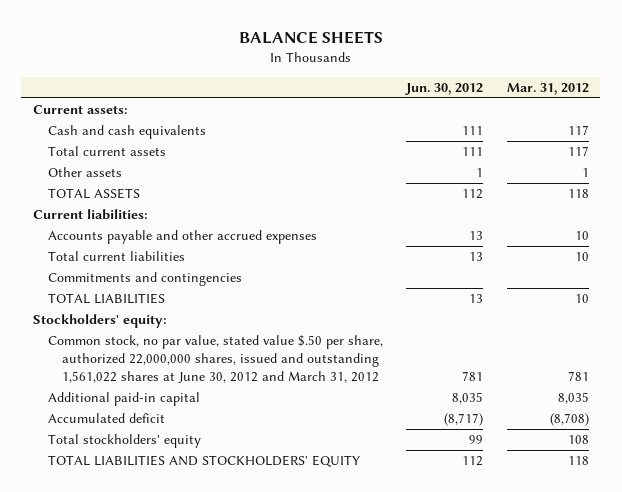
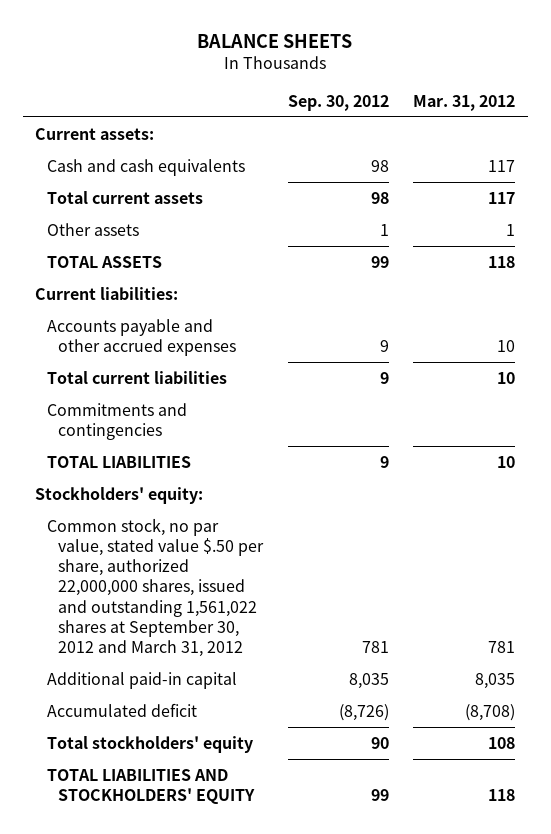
- | Jun. 30, 2012 | Mar. 31, 2012
+ | Sep. 30, 2012 | Mar. 31, 2012
- Common stock, no par value, stated value $.50 per share, authorized 22,000,000 shares, issued and outstanding 1,561,022 shares at June 30, 2012 and March 31, 2012 | 781 | 781
+ Common stock, no par value, stated value $.50 per share, authorized 22,000,000 shares, issued and outstanding 1,561,022 shares at September 30, 2012 and March 31, 2012 | 781 | 781

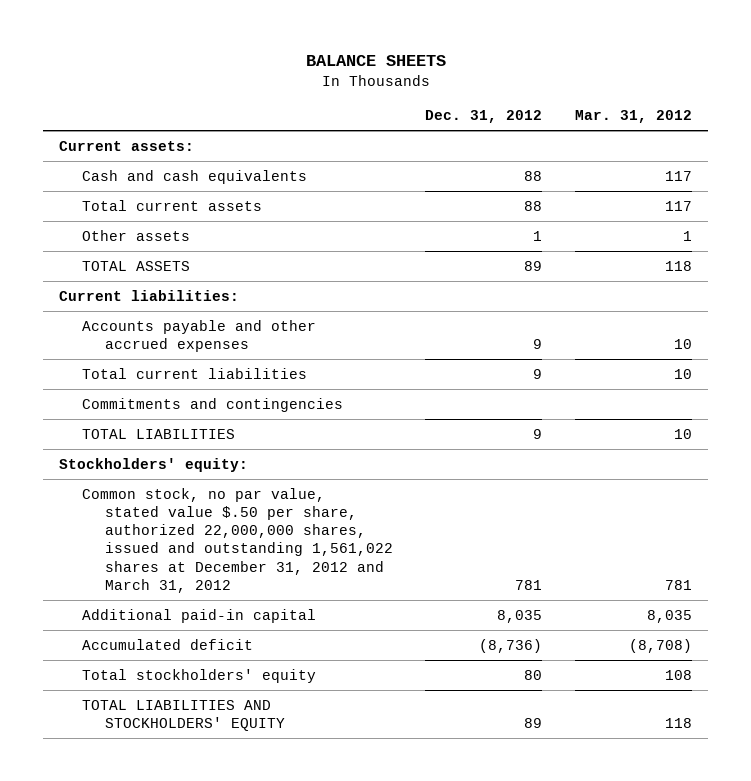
- | Sep. 30, 2012 | Mar. 31, 2012
+ | Dec. 31, 2012 | Mar. 31, 2012
- Common stock, no par value, stated value $.50 per share, authorized 22,000,000 shares, issued and outstanding 1,561,022 shares at September 30, 2012 and March 31, 2012 | 781 | 781
+ Common stock, no par value, stated value $.50 per share, authorized 22,000,000 shares, issued and outstanding 1,561,022 shares at December 31, 2012 and March 31, 2012 | 781 | 781

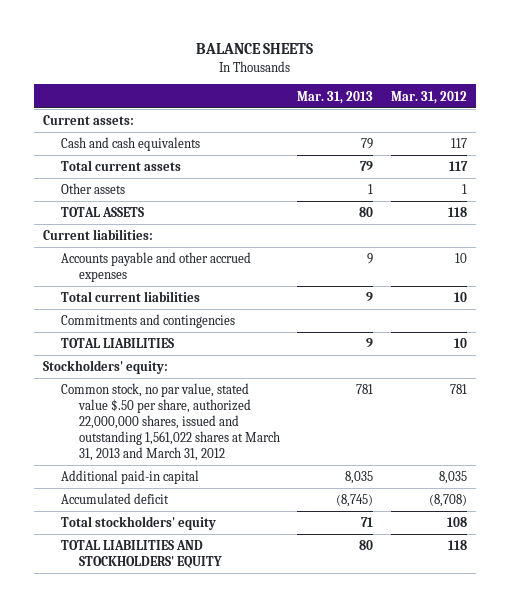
- | Dec. 31, 2012 | Mar. 31, 2012
+ | Mar. 31, 2013 | Mar. 31, 2012
- Common stock, no par value, stated value $.50 per share, authorized 22,000,000 shares, issued and outstanding 1,561,022 shares at December 31, 2012 and March 31, 2012 | 781 | 781
+ Common stock, no par value, stated value $.50 per share, authorized 22,000,000 shares, issued and outstanding 1,561,022 shares at March 31, 2013 and March 31, 2012 | 781 | 781

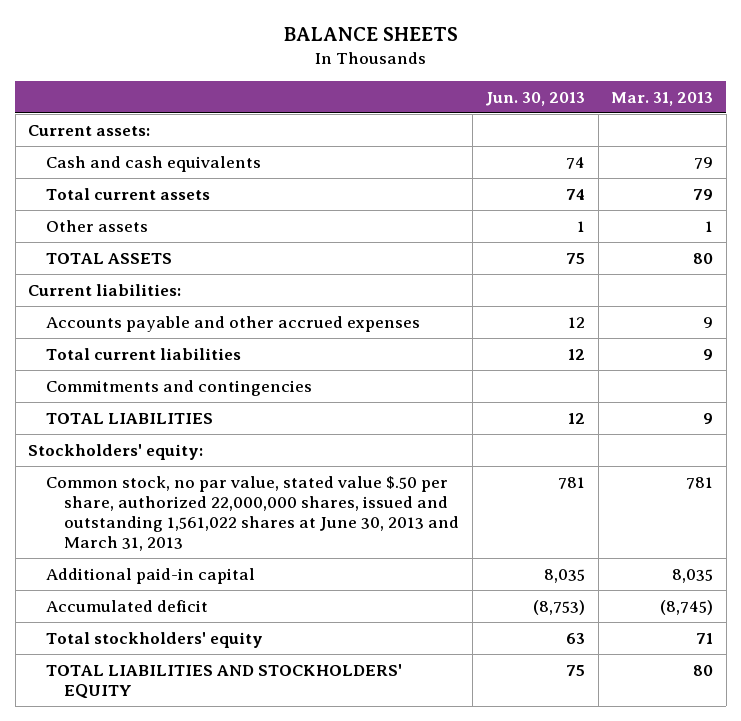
- | Mar. 31, 2013 | Mar. 31, 2012
+ | Jun. 30, 2013 | Mar. 31, 2013
- Common stock, no par value, stated value $.50 per share, authorized 22,000,000 shares, issued and outstanding 1,561,022 shares at March 31, 2013 and March 31, 2012 | 781 | 781
+ Common stock, no par value, stated value $.50 per share, authorized 22,000,000 shares, issued and outstanding 1,561,022 shares at June 30, 2013 and March 31, 2013 | 781 | 781

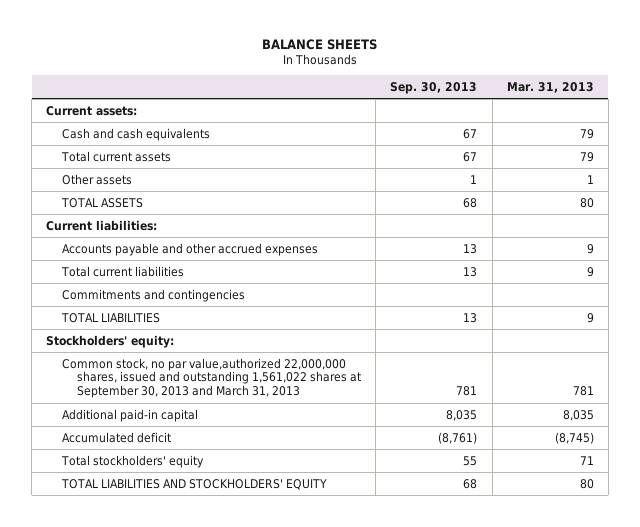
- | Jun. 30, 2013 | Mar. 31, 2013
+ | Sep. 30, 2013 | Mar. 31, 2013
- Common stock, no par value, stated value $.50 per share, authorized 22,000,000 shares, issued and outstanding 1,561,022 shares at June 30, 2013 and March 31, 2013 | 781 | 781
+ Common stock, no par value,authorized 22,000,000 shares, issued and outstanding 1,561,022 shares at September 30, 2013 and March 31, 2013 | 781 | 781

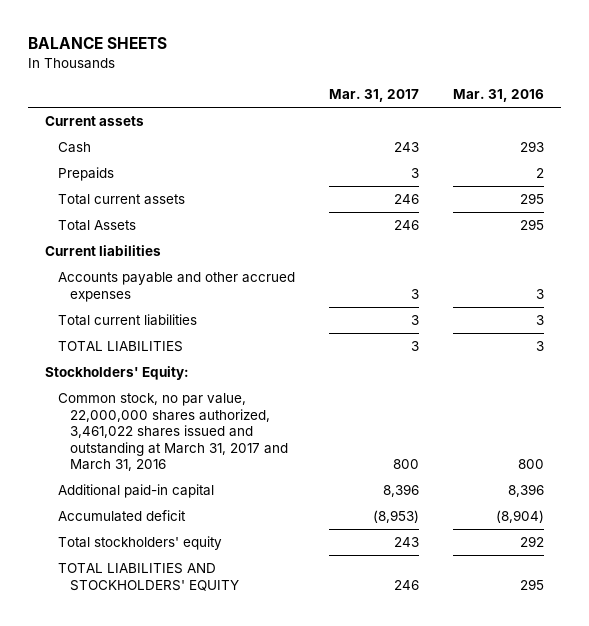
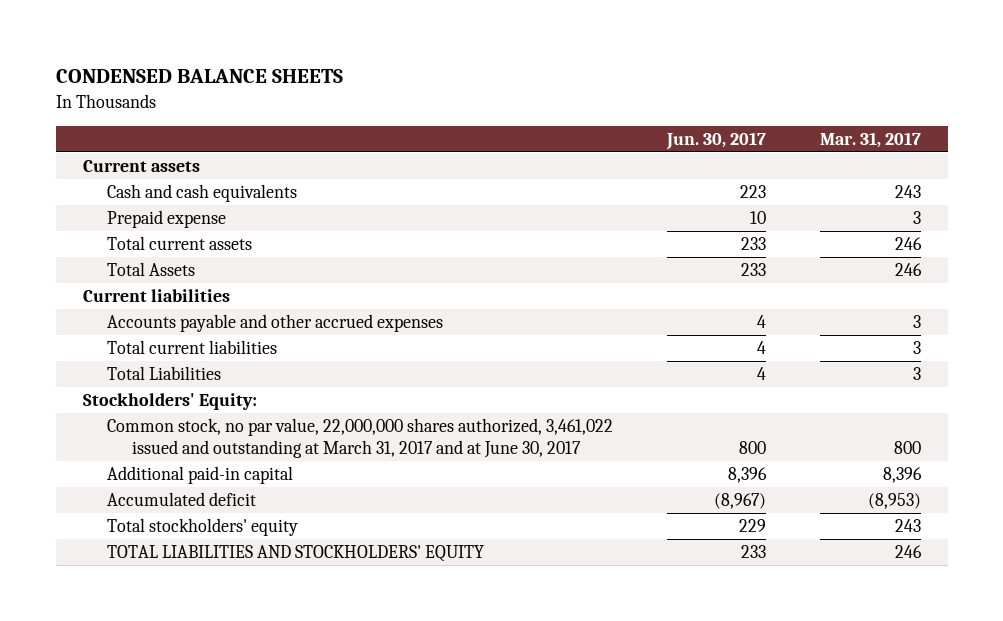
- BALANCE SHEETS
+ CONDENSED BALANCE SHEETS
- | Mar. 31, 2017 | Mar. 31, 2016
+ | Jun. 30, 2017 | Mar. 31, 2017
- Cash | 243 | 293
- Prepaids | 3 | 2
+ Cash and cash equivalents | 223 | 243
+ Prepaid expense | 10 | 3
- TOTAL LIABILITIES | 3 | 3
+ Total Liabilities | 4 | 3
- Common stock, no par value, 22,000,000 shares authorized, 3,461,022 shares issued and outstanding at March 31, 2017 and March 31, 2016 | 800 | 800
+ Common stock, no par value, 22,000,000 shares authorized, 3,461,022 issued and outstanding at March 31, 2017 and at June 30, 2017 | 800 | 800

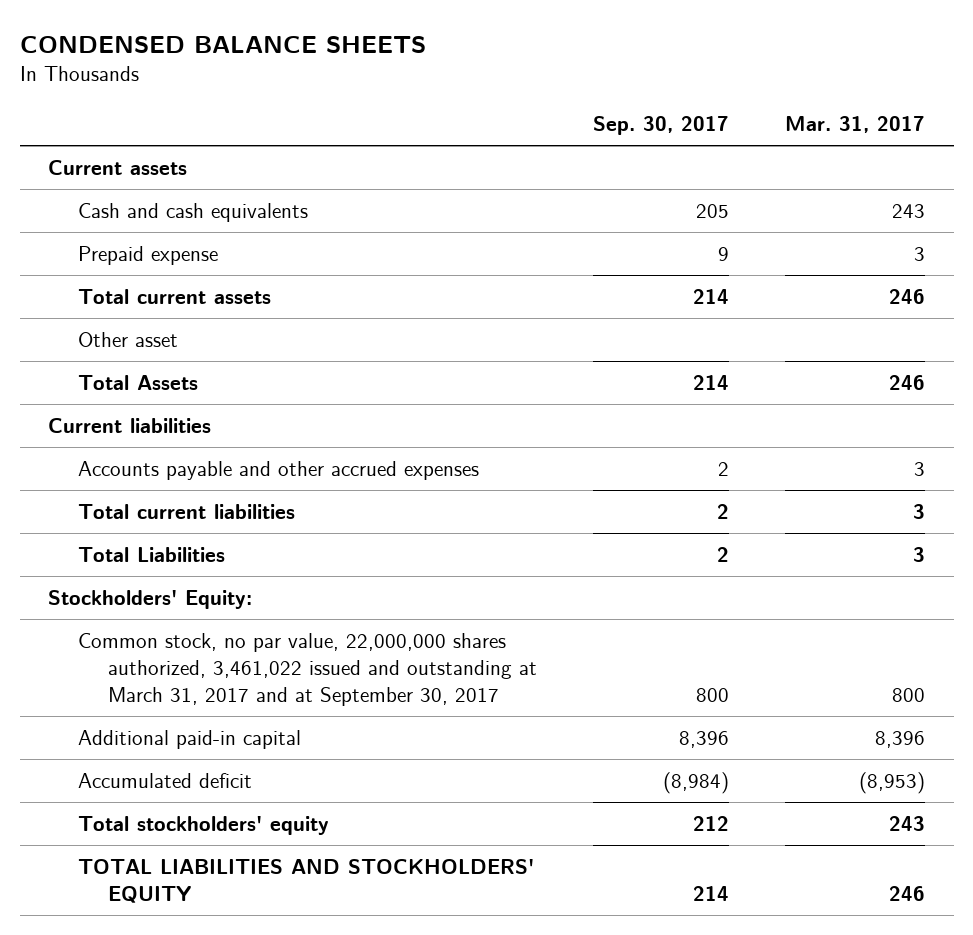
- | Jun. 30, 2017 | Mar. 31, 2017
+ | Sep. 30, 2017 | Mar. 31, 2017
+ Other asset
- Common stock, no par value, 22,000,000 shares authorized, 3,461,022 issued and outstanding at March 31, 2017 and at June 30, 2017 | 800 | 800
+ Common stock, no par value, 22,000,000 shares authorized, 3,461,022 issued and outstanding at March 31, 2017 and at September 30, 2017 | 800 | 800

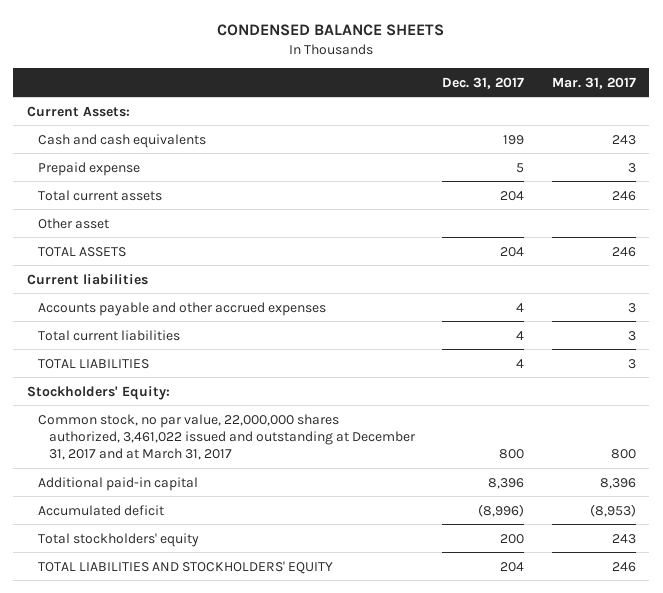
- | Sep. 30, 2017 | Mar. 31, 2017
+ | Dec. 31, 2017 | Mar. 31, 2017
- Current assets
+ Current Assets:
- Total Assets | 214 | 246
+ TOTAL ASSETS | 204 | 246
- Total Liabilities | 2 | 3
+ TOTAL LIABILITIES | 4 | 3
- Common stock, no par value, 22,000,000 shares authorized, 3,461,022 issued and outstanding at March 31, 2017 and at September 30, 2017 | 800 | 800
+ Common stock, no par value, 22,000,000 shares authorized, 3,461,022 issued and outstanding at December 31, 2017 and at March 31, 2017 | 800 | 800

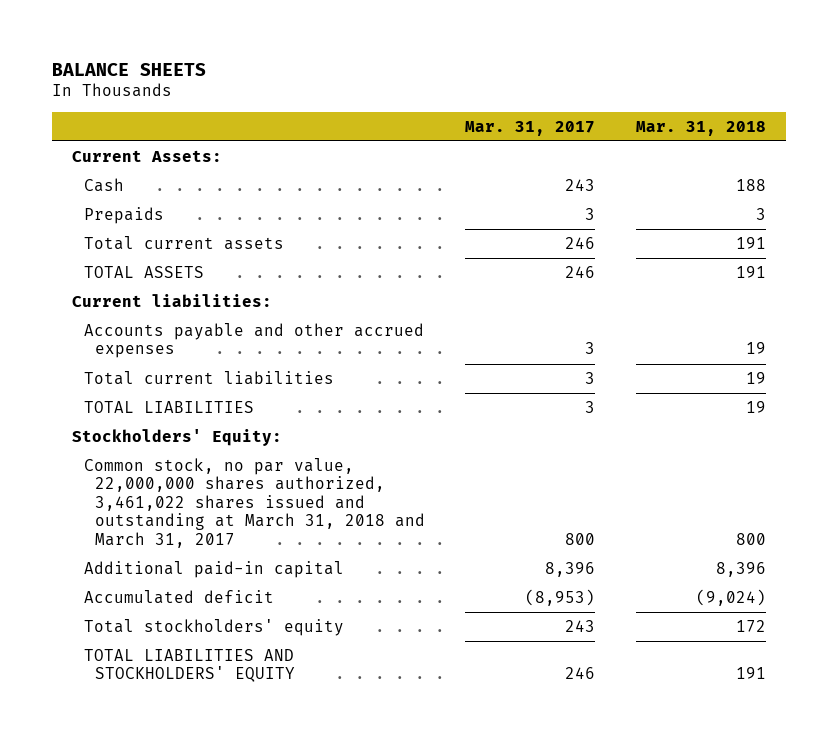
- CONDENSED BALANCE SHEETS
+ BALANCE SHEETS
- | Dec. 31, 2017 | Mar. 31, 2017
+ | Mar. 31, 2017 | Mar. 31, 2018
- Cash and cash equivalents | 199 | 243
- Prepaid expense | 5 | 3
+ Cash | 243 | 188
+ Prepaids | 3 | 3
- Other asset
- Current liabilities
+ Current liabilities:
- Common stock, no par value, 22,000,000 shares authorized, 3,461,022 issued and outstanding at December 31, 2017 and at March 31, 2017 | 800 | 800
+ Common stock, no par value, 22,000,000 shares authorized, 3,461,022 shares issued and outstanding at March 31, 2018 and March 31, 2017 | 800 | 800

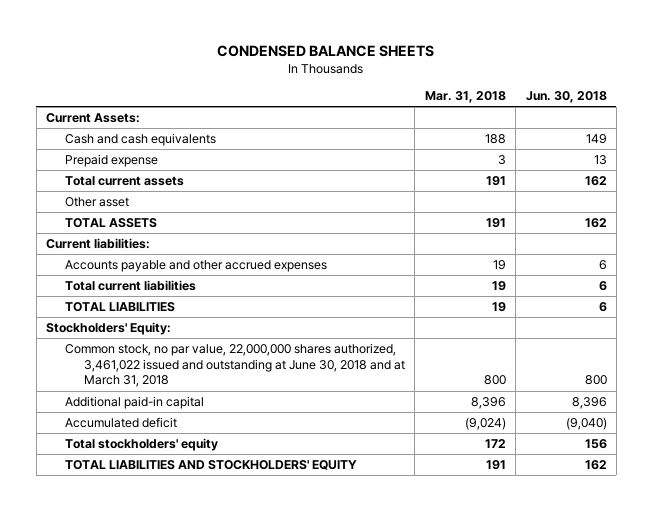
- BALANCE SHEETS
+ CONDENSED BALANCE SHEETS
- | Mar. 31, 2017 | Mar. 31, 2018
+ | Mar. 31, 2018 | Jun. 30, 2018
- Cash | 243 | 188
- Prepaids | 3 | 3
+ Cash and cash equivalents | 188 | 149
+ Prepaid expense | 3 | 13
+ Other asset
- Common stock, no par value, 22,000,000 shares authorized, 3,461,022 shares issued and outstanding at March 31, 2018 and March 31, 2017 | 800 | 800
+ Common stock, no par value, 22,000,000 shares authorized, 3,461,022 issued and outstanding at June 30, 2018 and at March 31, 2018 | 800 | 800

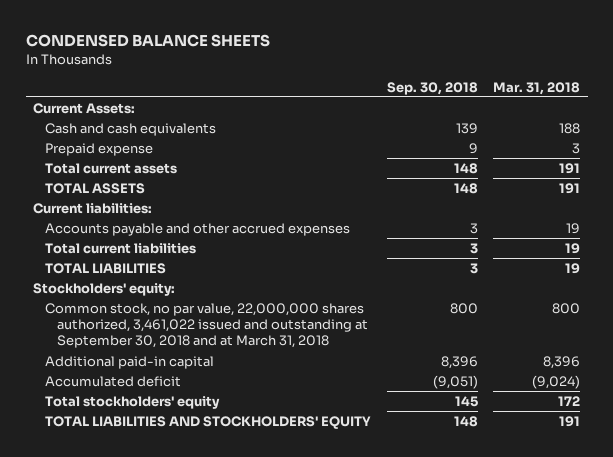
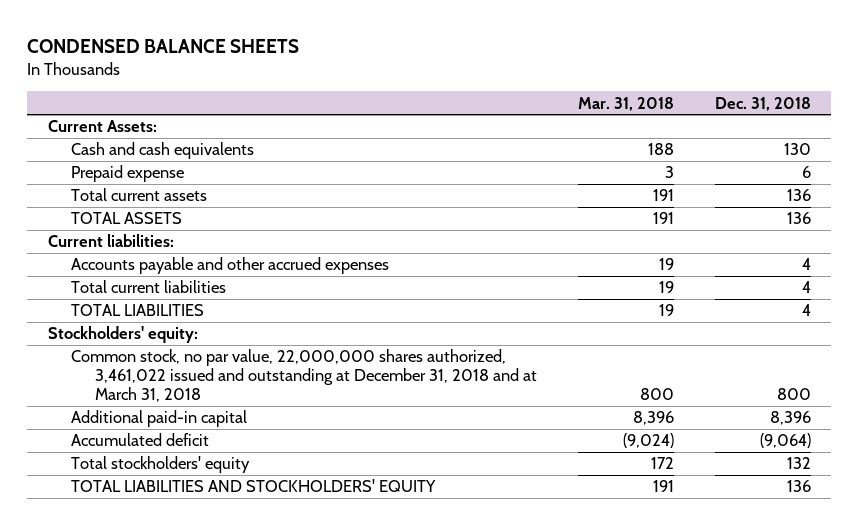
- | Sep. 30, 2018 | Mar. 31, 2018
+ | Mar. 31, 2018 | Dec. 31, 2018
- Common stock, no par value, 22,000,000 shares authorized, 3,461,022 issued and outstanding at September 30, 2018 and at March 31, 2018 | 800 | 800
+ Common stock, no par value, 22,000,000 shares authorized, 3,461,022 issued and outstanding at December 31, 2018 and at March 31, 2018 | 800 | 800

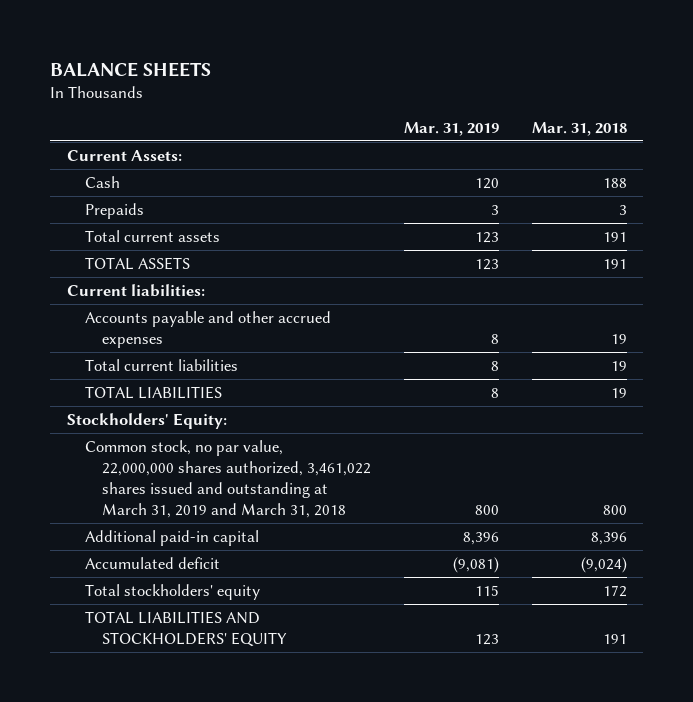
- CONDENSED BALANCE SHEETS
+ BALANCE SHEETS
- | Mar. 31, 2018 | Dec. 31, 2018
+ | Mar. 31, 2019 | Mar. 31, 2018
- Cash and cash equivalents | 188 | 130
- Prepaid expense | 3 | 6
+ Cash | 120 | 188
+ Prepaids | 3 | 3
- Stockholders' equity:
- Common stock, no par value, 22,000,000 shares authorized, 3,461,022 issued and outstanding at December 31, 2018 and at March 31, 2018 | 800 | 800
+ Stockholders' Equity:
+ Common stock, no par value, 22,000,000 shares authorized, 3,461,022 shares issued and outstanding at March 31, 2019 and March 31, 2018 | 800 | 800

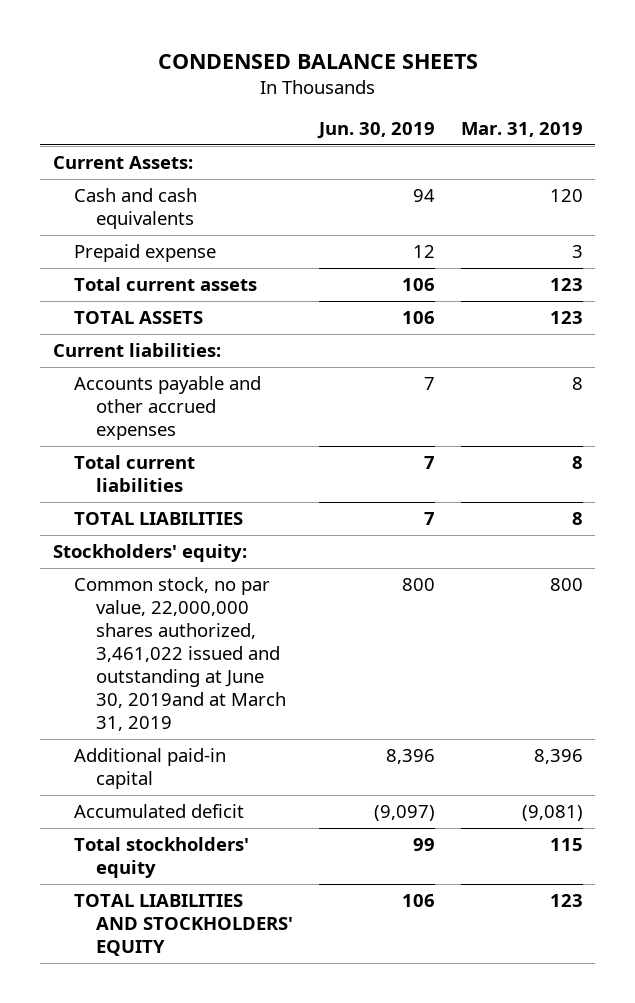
- BALANCE SHEETS
+ CONDENSED BALANCE SHEETS
- | Mar. 31, 2019 | Mar. 31, 2018
+ | Jun. 30, 2019 | Mar. 31, 2019
- Cash | 120 | 188
- Prepaids | 3 | 3
+ Cash and cash equivalents | 94 | 120
+ Prepaid expense | 12 | 3
- Stockholders' Equity:
- Common stock, no par value, 22,000,000 shares authorized, 3,461,022 shares issued and outstanding at March 31, 2019 and March 31, 2018 | 800 | 800
+ Stockholders' equity:
+ Common stock, no par value, 22,000,000 shares authorized, 3,461,022 issued and outstanding at June 30, 2019and at March 31, 2019 | 800 | 800

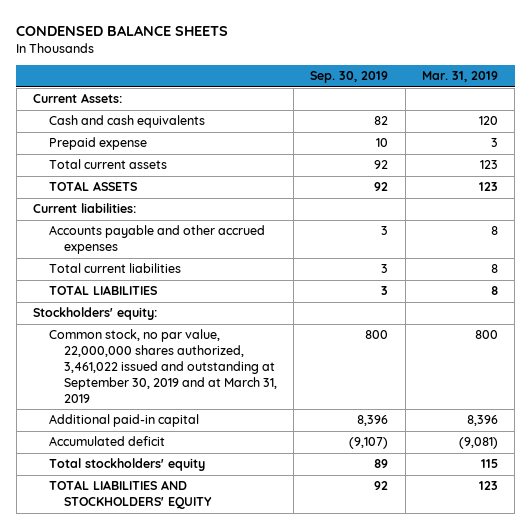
- | Jun. 30, 2019 | Mar. 31, 2019
+ | Sep. 30, 2019 | Mar. 31, 2019
- Common stock, no par value, 22,000,000 shares authorized, 3,461,022 issued and outstanding at June 30, 2019and at March 31, 2019 | 800 | 800
+ Common stock, no par value, 22,000,000 shares authorized, 3,461,022 issued and outstanding at September 30, 2019 and at March 31, 2019 | 800 | 800

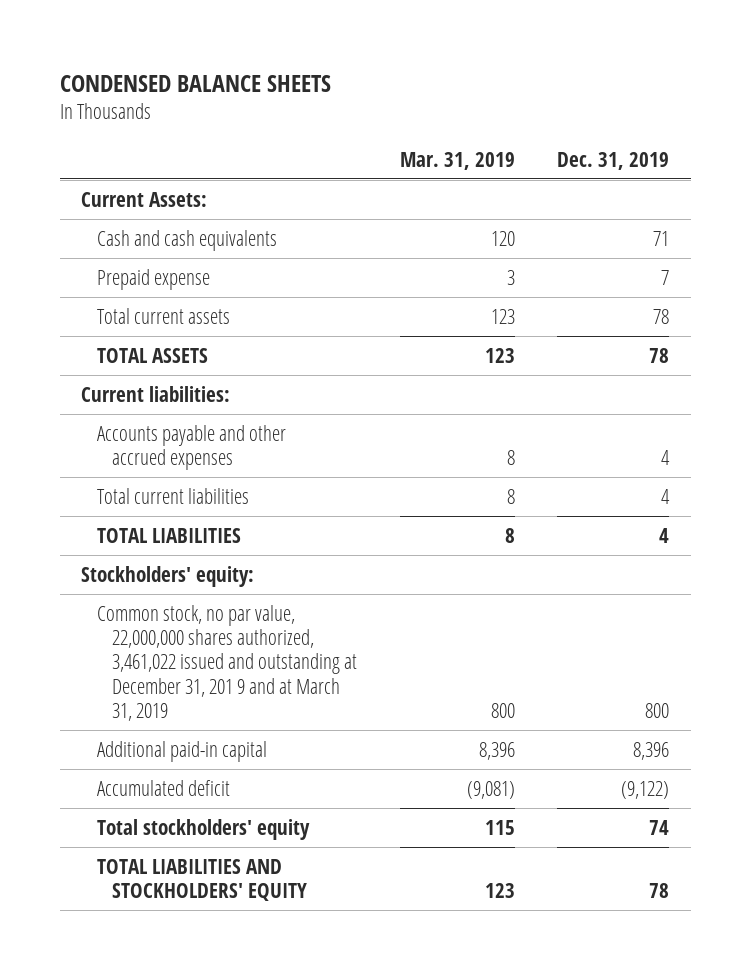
- | Sep. 30, 2019 | Mar. 31, 2019
+ | Mar. 31, 2019 | Dec. 31, 2019
- Common stock, no par value, 22,000,000 shares authorized, 3,461,022 issued and outstanding at September 30, 2019 and at March 31, 2019 | 800 | 800
+ Common stock, no par value, 22,000,000 shares authorized, 3,461,022 issued and outstanding at December 31, 201 9 and at March 31, 2019 | 800 | 800

